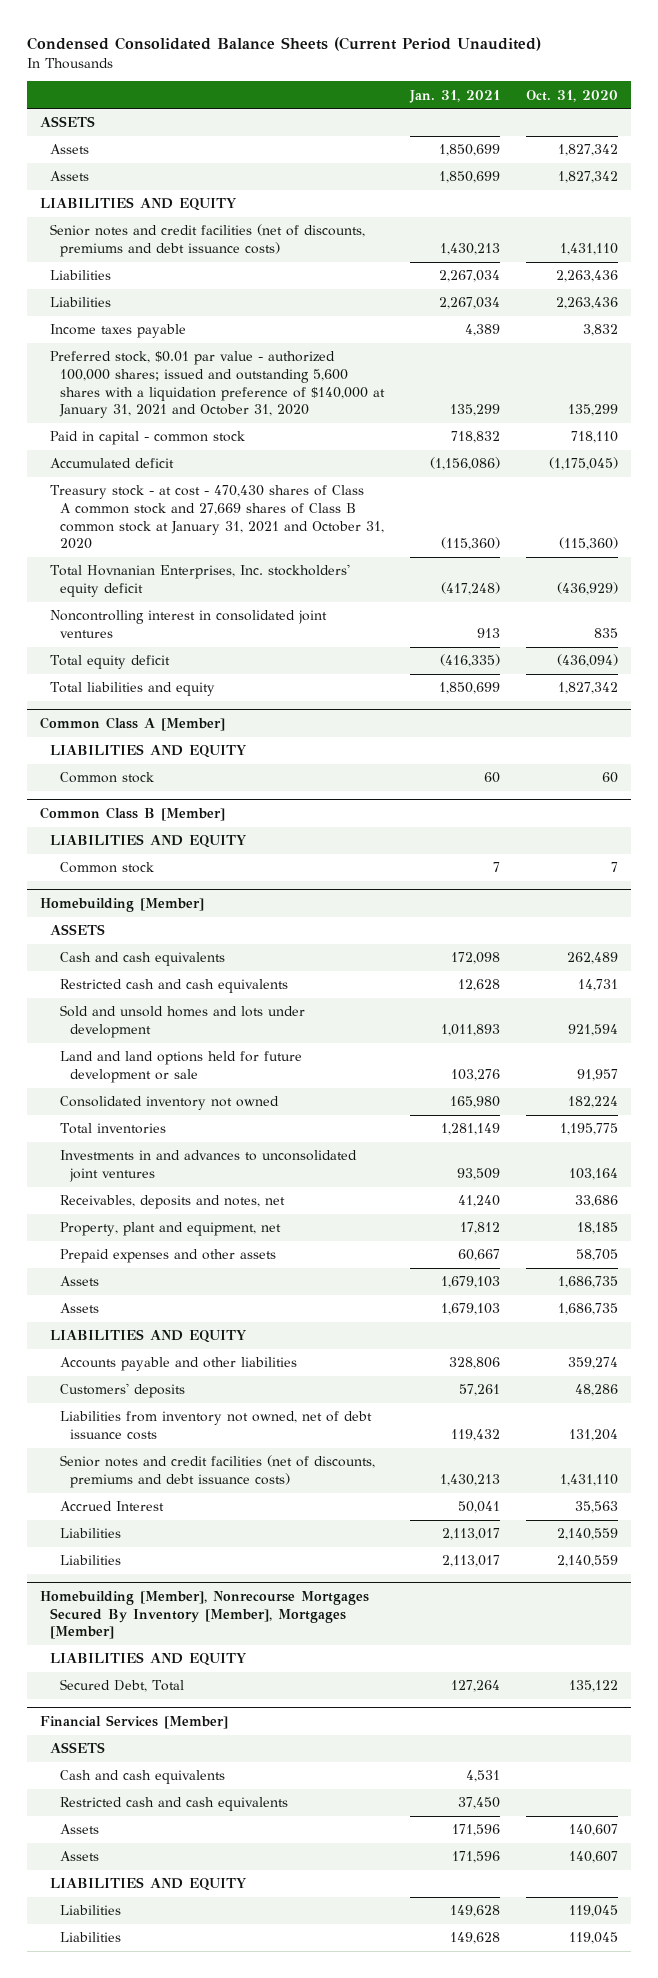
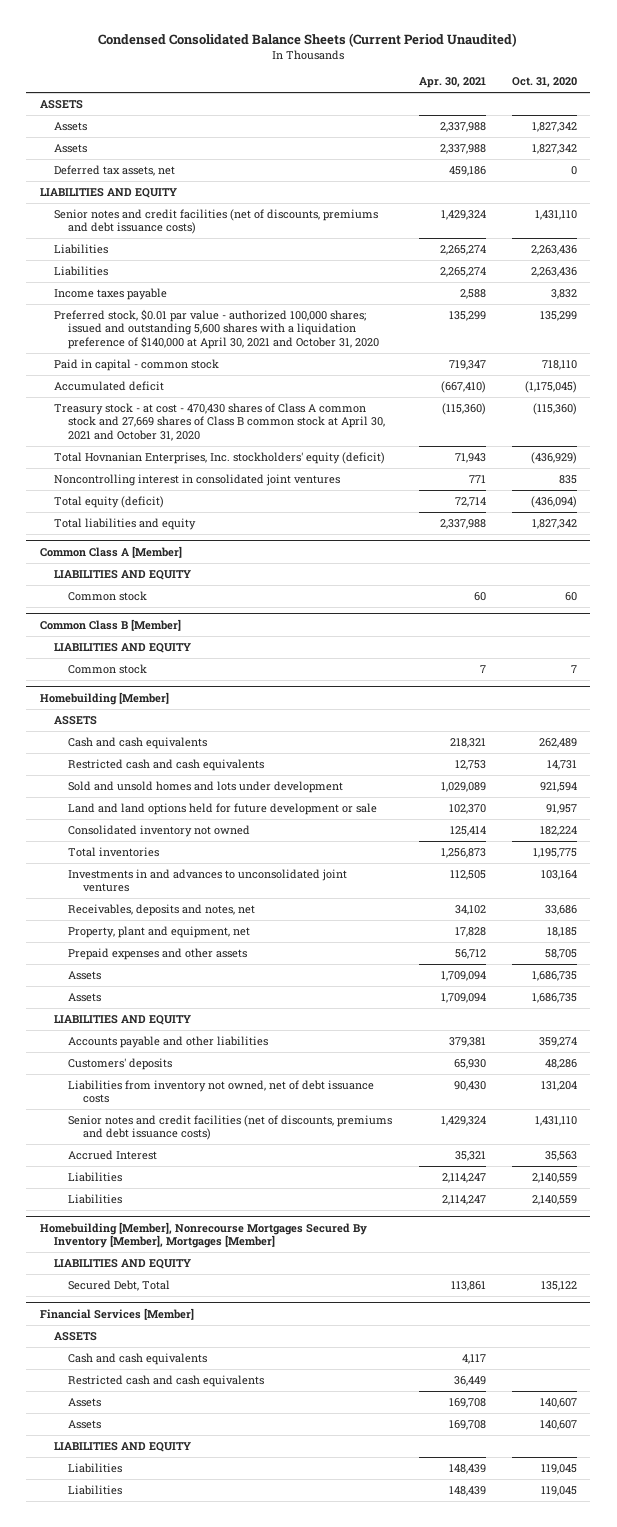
- | Jan. 31, 2021 | Oct. 31, 2020
+ | Apr. 30, 2021 | Oct. 31, 2020
+ Deferred tax assets, net | 459,186 | 0
- Preferred stock, $0.01 par value - authorized 100,000 shares; issued and outstanding 5,600 shares with a liquidation preference of $140,000 at January 31, 2021 and October 31, 2020 | 135,299 | 135,299
+ Preferred stock, $0.01 par value - authorized 100,000 shares; issued and outstanding 5,600 shares with a liquidation preference of $140,000 at April 30, 2021 and October 31, 2020 | 135,299 | 135,299
- Treasury stock - at cost - 470,430 shares of Class A common stock and 27,669 shares of Class B common stock at January 31, 2021 and October 31, 2020 | (115,360) | (115,360)
- Total Hovnanian Enterprises, Inc. stockholders' equity deficit | (417,248) | (436,929)
+ Treasury stock - at cost - 470,430 shares of Class A common stock and 27,669 shares of Class B common stock at April 30, 2021 and October 31, 2020 | (115,360) | (115,360)
+ Total Hovnanian Enterprises, Inc. stockholders' equity (deficit) | 71,943 | (436,929)
- Total equity deficit | (416,335) | (436,094)
+ Total equity (deficit) | 72,714 | (436,094)

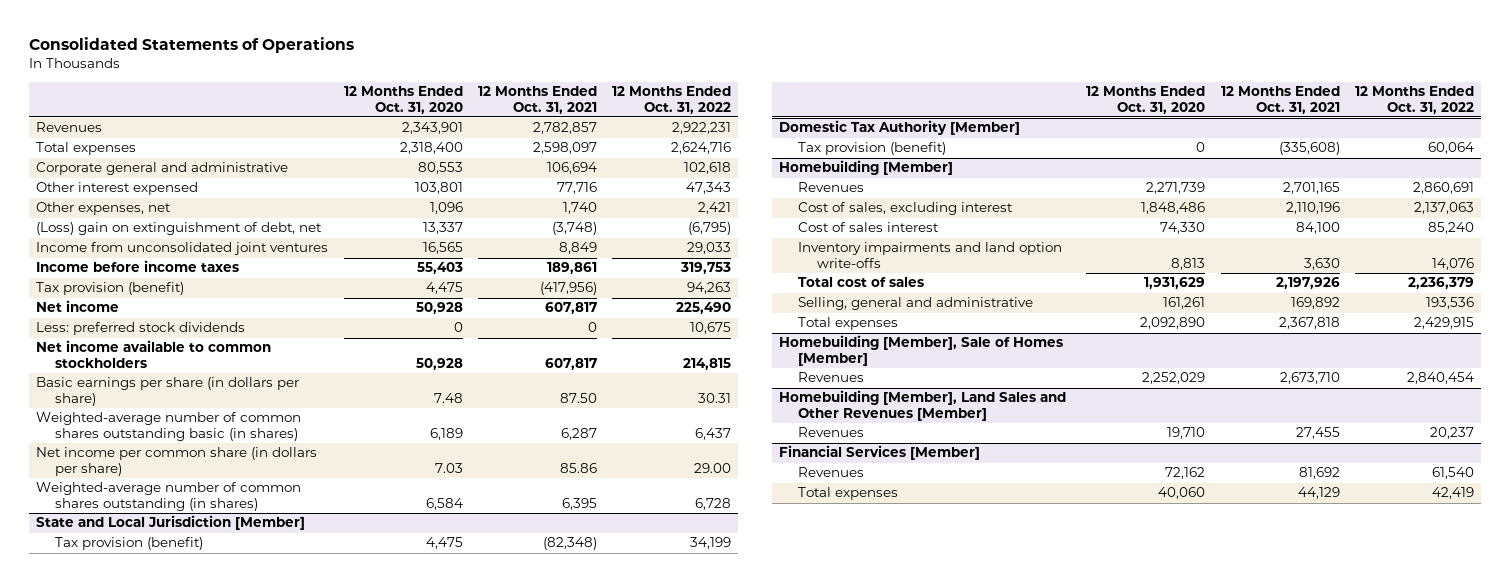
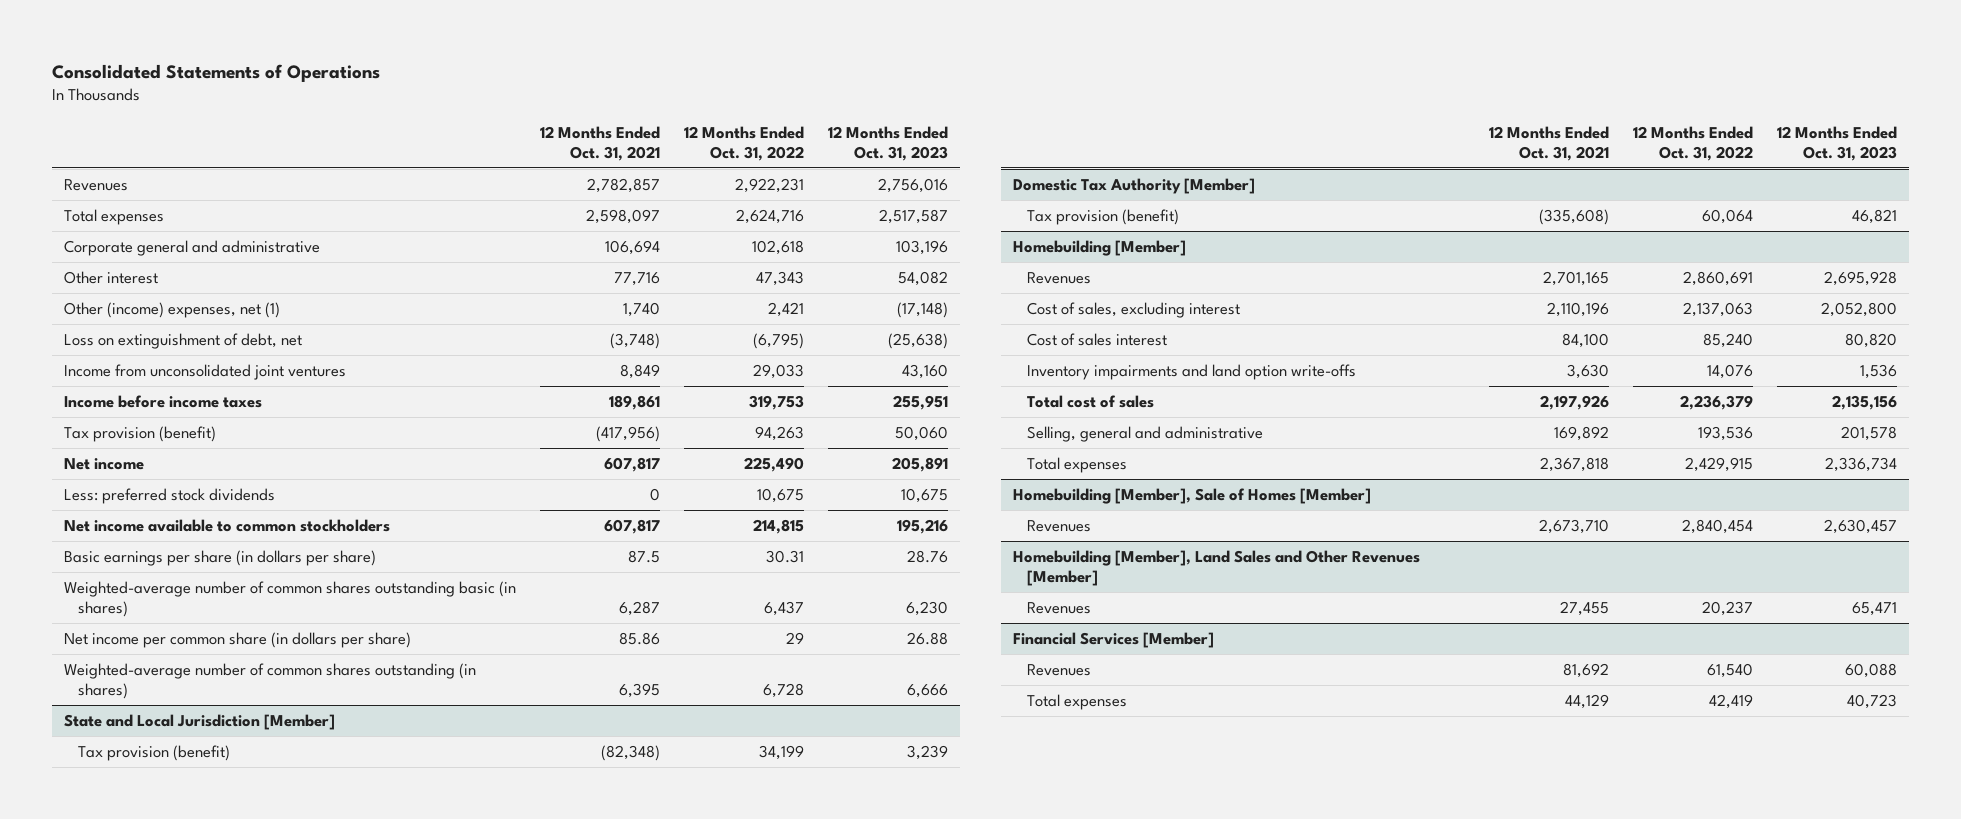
- | 12 Months Ended Oct. 31, 2020 | 12 Months Ended Oct. 31, 2021 | 12 Months Ended Oct. 31, 2022
+ | 12 Months Ended Oct. 31, 2021 | 12 Months Ended Oct. 31, 2022 | 12 Months Ended Oct. 31, 2023
- Other interest expensed | 103,801 | 77,716 | 47,343
- Other expenses, net | 1,096 | 1,740 | 2,421
- (Loss) gain on extinguishment of debt, net | 13,337 | (3,748) | (6,795)
+ Other interest | 77,716 | 47,343 | 54,082
+ Other (income) expenses, net (1) | 1,740 | 2,421 | (17,148)
+ Loss on extinguishment of debt, net | (3,748) | (6,795) | (25,638)
- Basic earnings per share (in dollars per share) | 7.48 | 87.50 | 30.31
+ Basic earnings per share (in dollars per share) | 87.5 | 30.31 | 28.76
- Net income per common share (in dollars per share) | 7.03 | 85.86 | 29.00
+ Net income per common share (in dollars per share) | 85.86 | 29 | 26.88

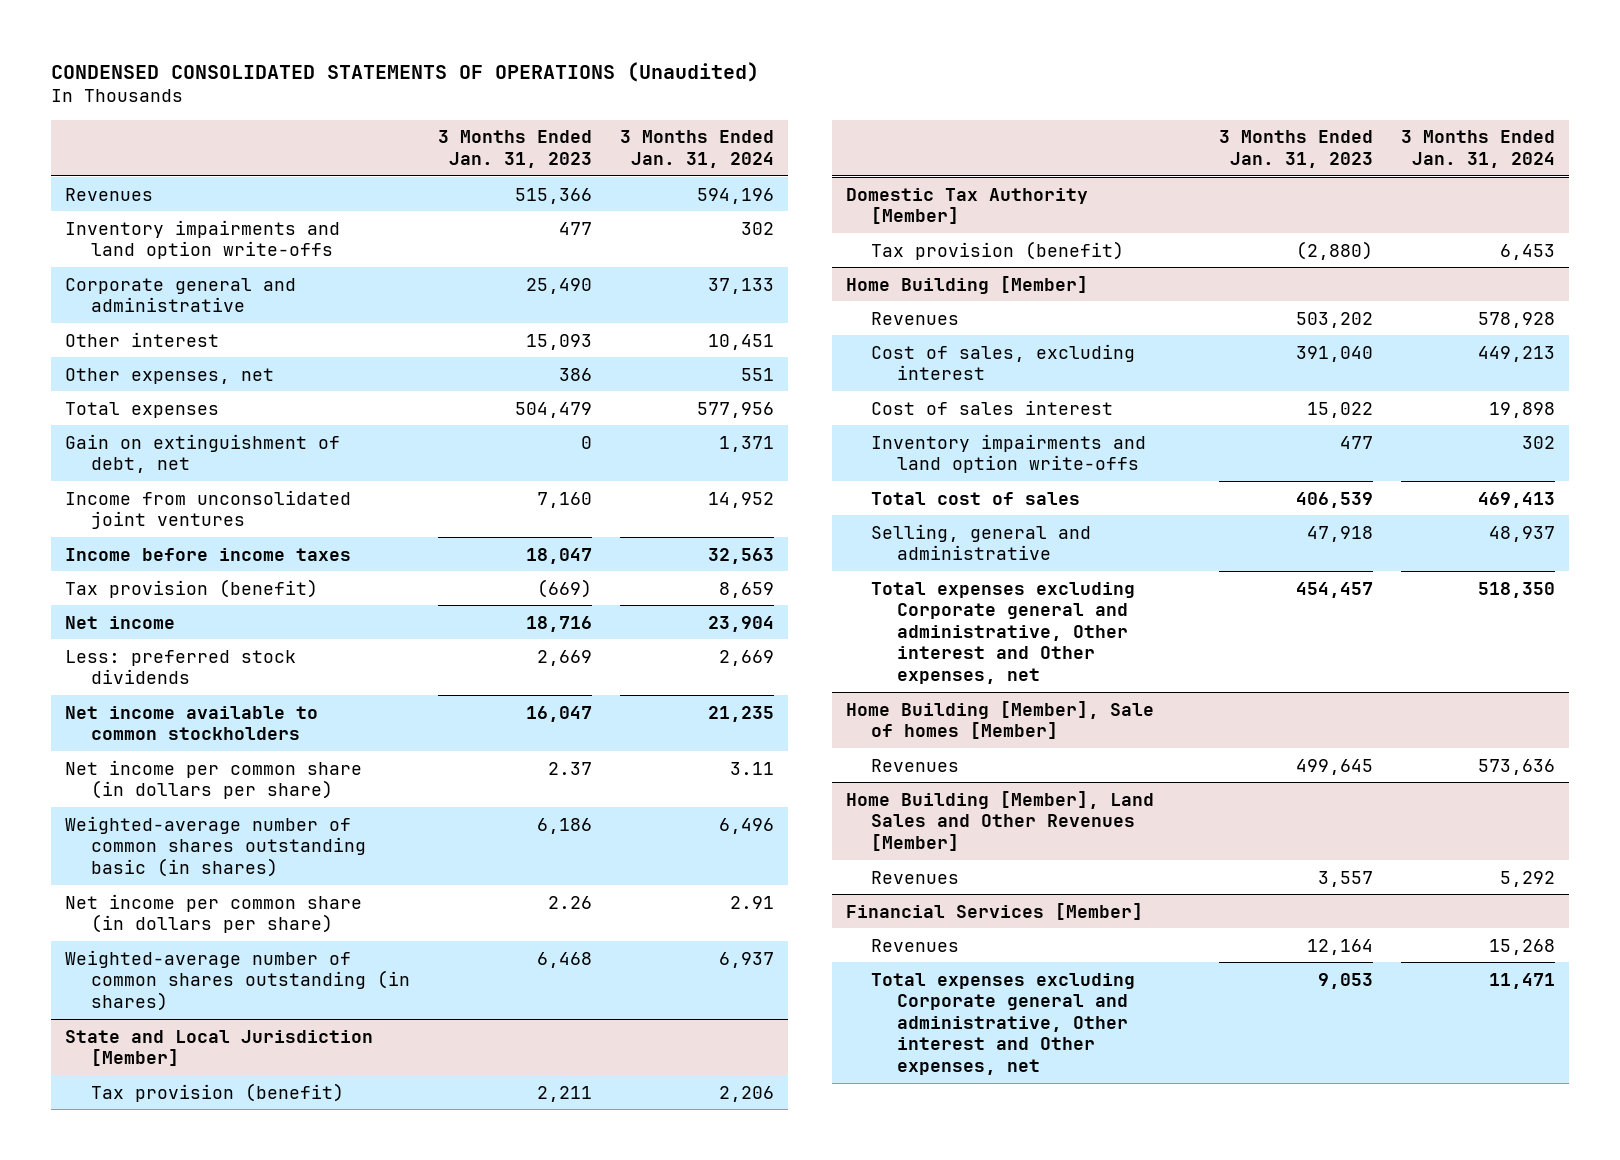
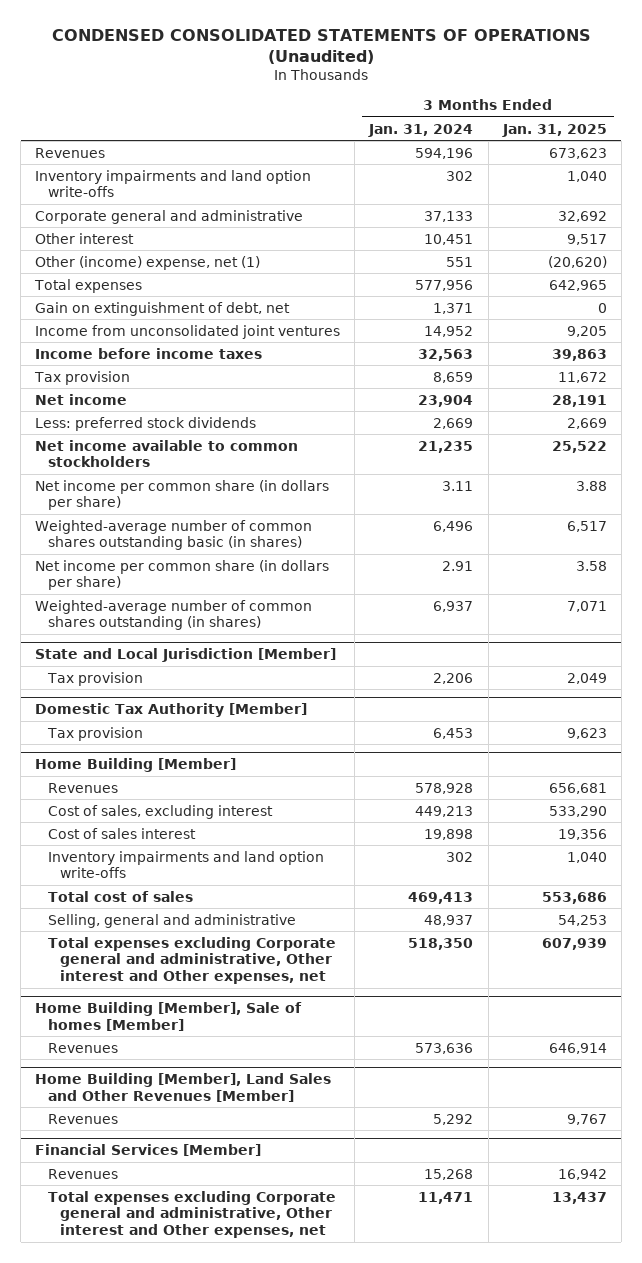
- | 3 Months Ended Jan. 31, 2023 | 3 Months Ended Jan. 31, 2024
+ | 3 Months Ended Jan. 31, 2024 | 3 Months Ended Jan. 31, 2025
- Other expenses, net | 386 | 551
+ Other (income) expense, net (1) | 551 | (20,620)
- Tax provision (benefit) | (669) | 8,659
+ Tax provision | 8,659 | 11,672
@ State and Local Jurisdiction [Member]
- Tax provision (benefit) | 2,211 | 2,206
+ Tax provision | 2,206 | 2,049
@ Domestic Tax Authority [Member]
- Tax provision (benefit) | (2,880) | 6,453
+ Tax provision | 6,453 | 9,623

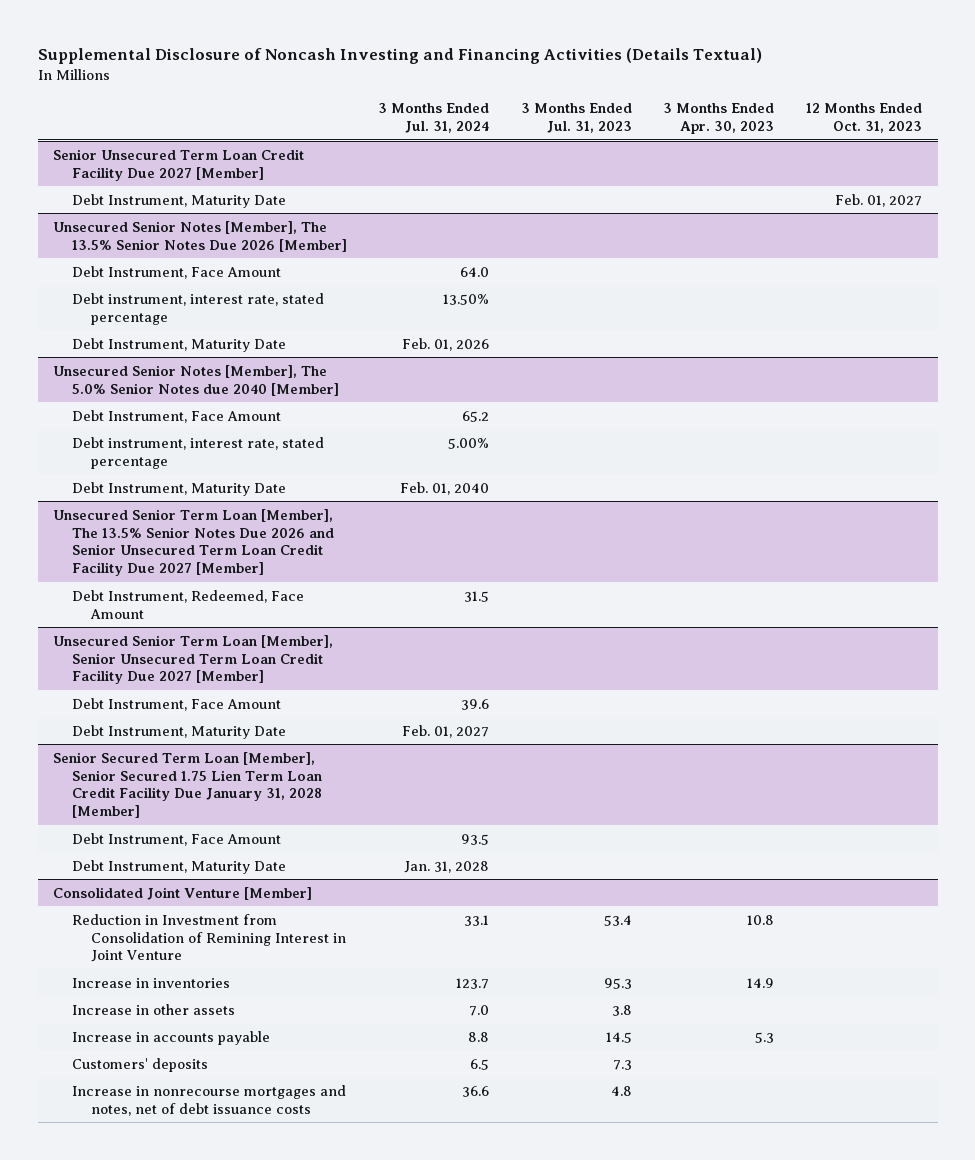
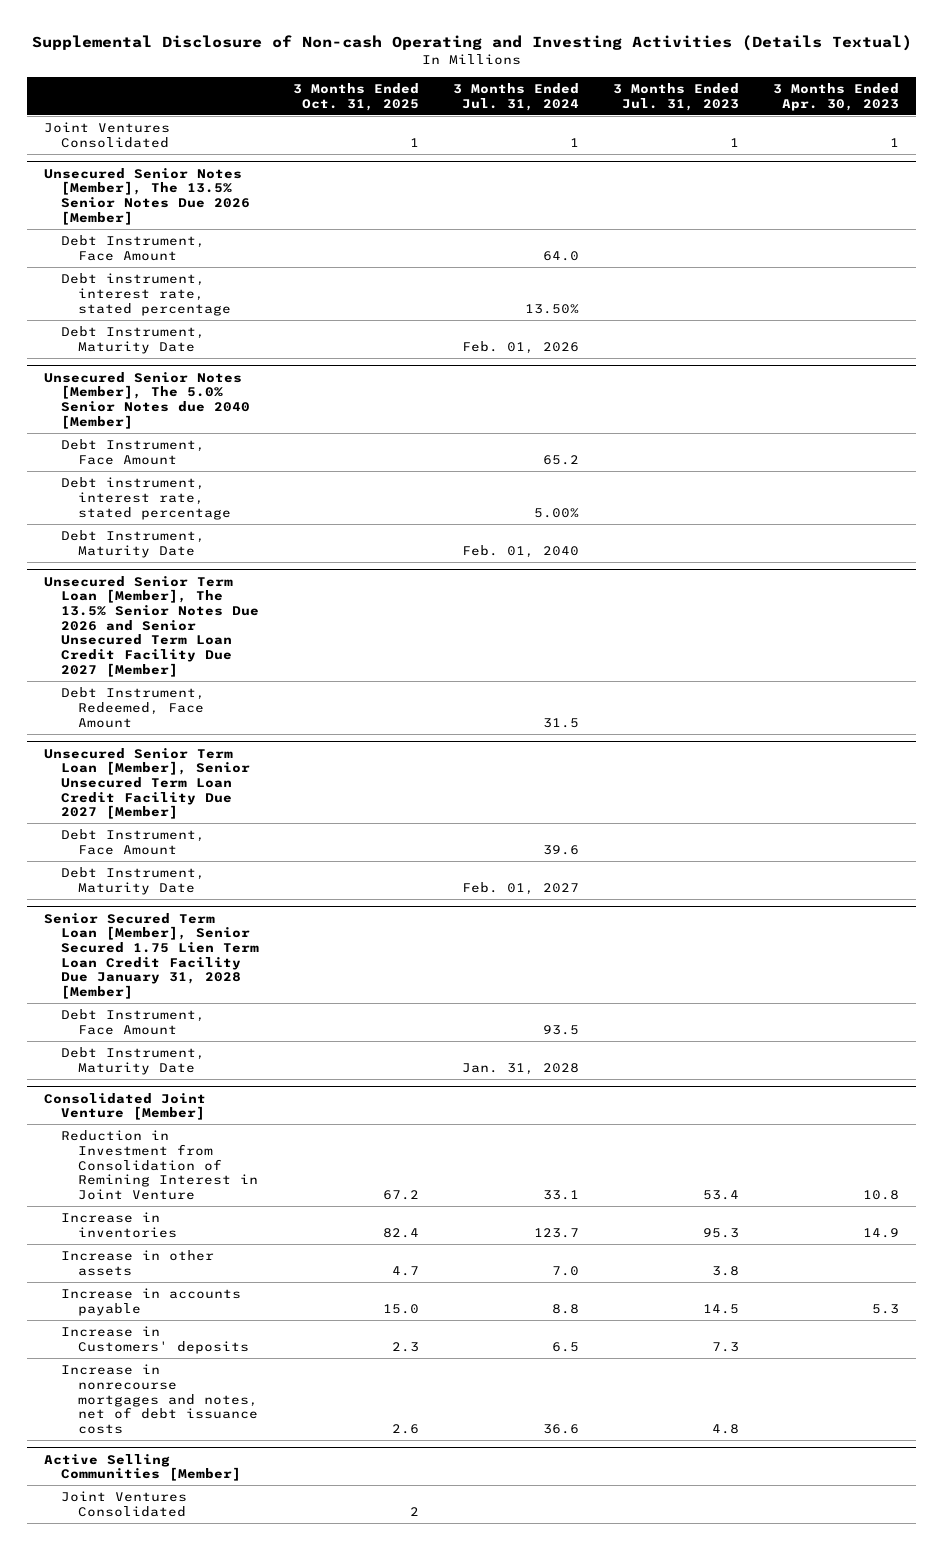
- Supplemental Disclosure of Noncash Investing and Financing Activities (Details Textual)
+ Supplemental Disclosure of Non-cash Operating and Investing Activities (Details Textual)
- | 3 Months Ended Jul. 31, 2024 | 3 Months Ended Jul. 31, 2023 | 3 Months Ended Apr. 30, 2023 | 12 Months Ended Oct. 31, 2023
+ | 3 Months Ended Oct. 31, 2025 | 3 Months Ended Jul. 31, 2024 | 3 Months Ended Jul. 31, 2023 | 3 Months Ended Apr. 30, 2023
- Senior Unsecured Term Loan Credit Facility Due 2027 [Member]
- Debt Instrument, Maturity Date | | | | Feb. 01, 2027
+ Joint Ventures Consolidated | 1 | 1 | 1 | 1
@ Consolidated Joint Venture [Member]
- Customers' deposits | 6.5 | 7.3 | |
+ Increase in Customers' deposits | 2.3 | 6.5 | 7.3 |
+ Active Selling Communities [Member]
+ Joint Ventures Consolidated | 2 | | |

